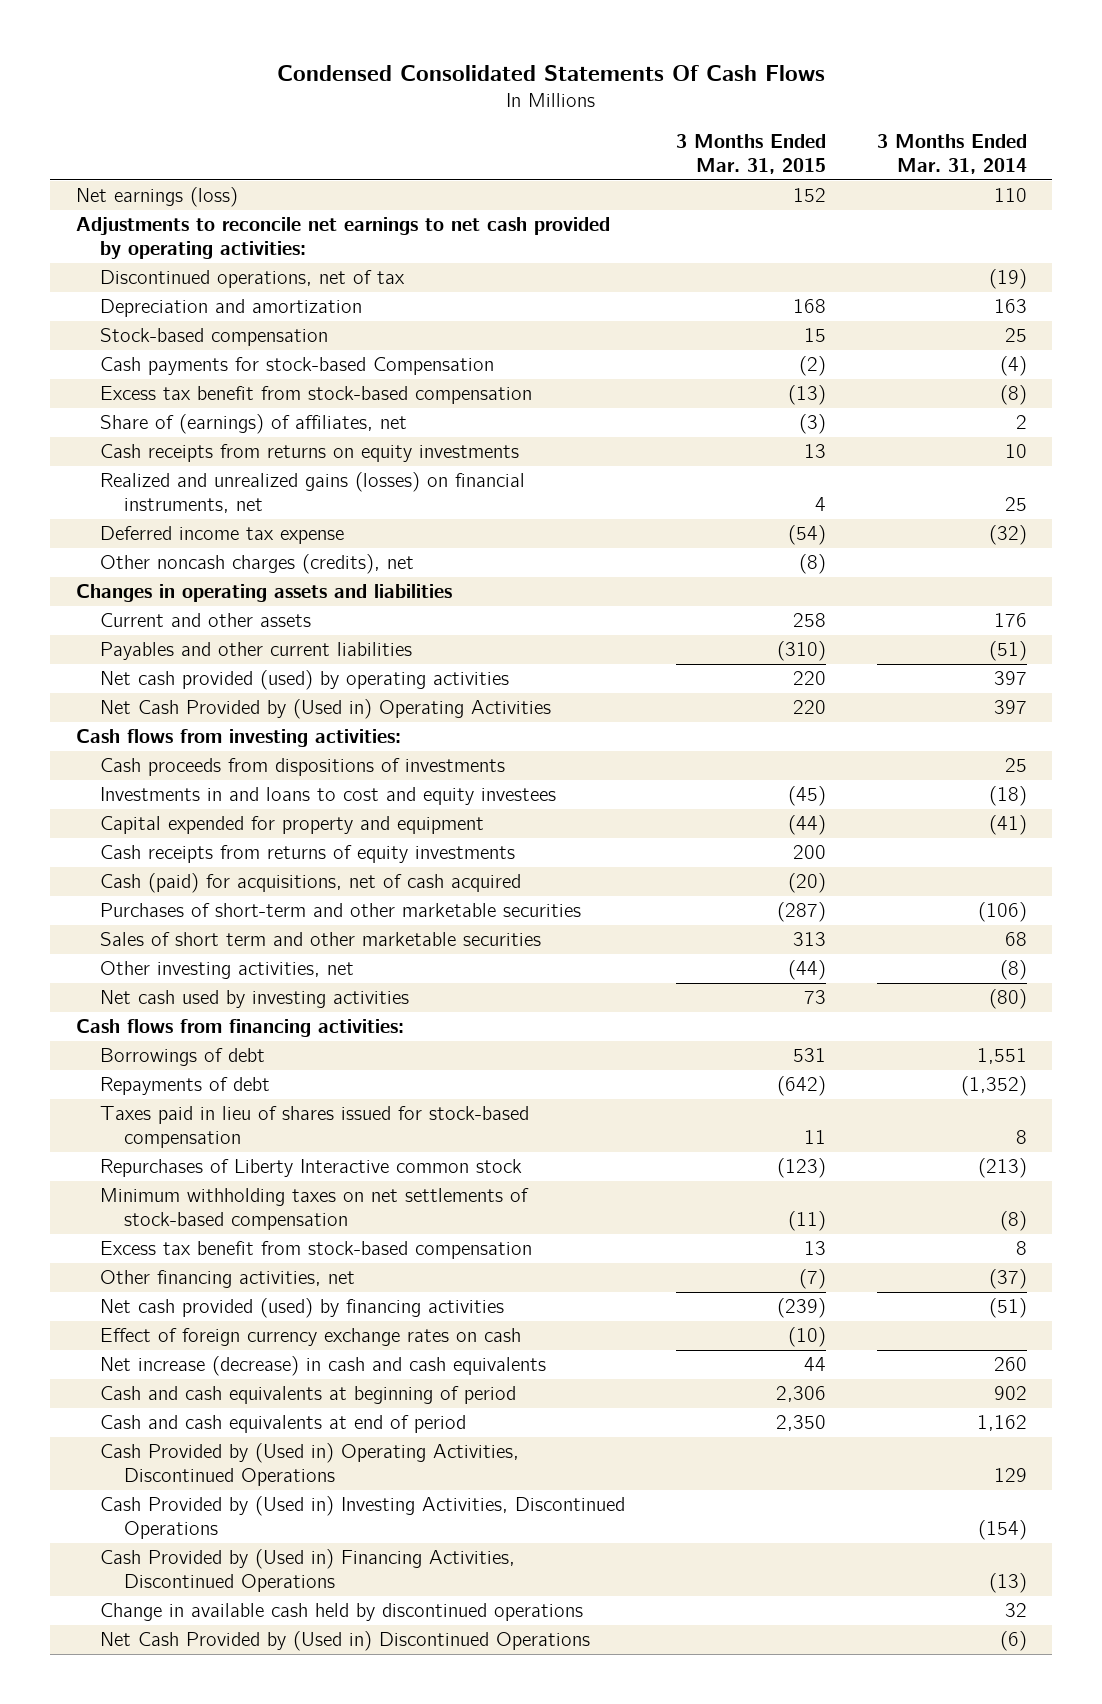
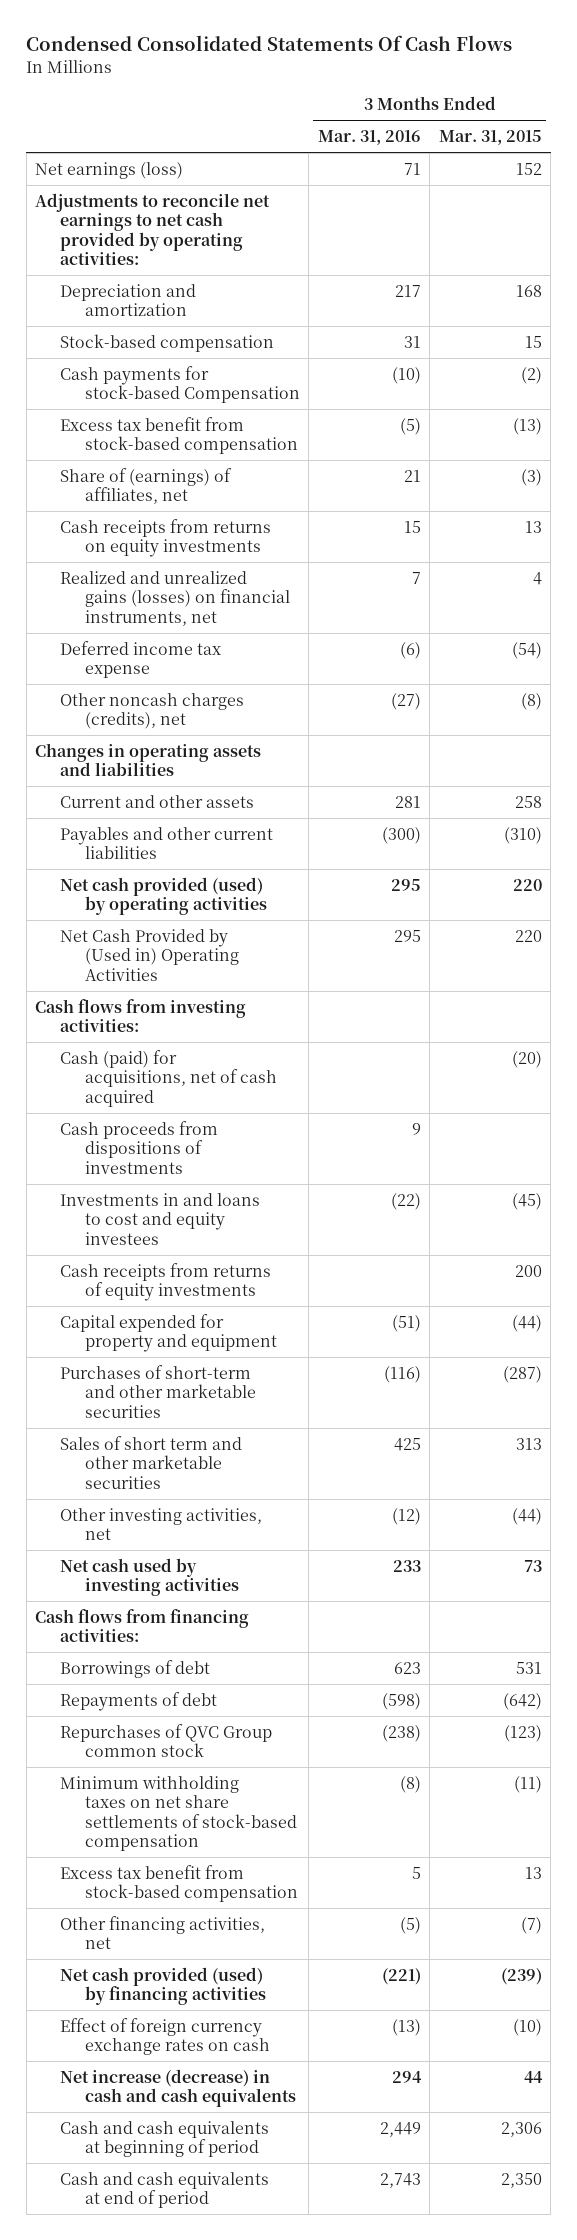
- | 3 Months Ended Mar. 31, 2015 | 3 Months Ended Mar. 31, 2014
+ | 3 Months Ended Mar. 31, 2016 | 3 Months Ended Mar. 31, 2015
- Discontinued operations, net of tax | | (19)
moved up: Cash (paid) for acquisitions, net of cash acquired | | (20)
moved down: Capital expended for property and equipment | (51) | (44)
- Taxes paid in lieu of shares issued for stock-based compensation | 11 | 8
- Repurchases of Liberty Interactive common stock | (123) | (213)
- Minimum withholding taxes on net settlements of stock-based compensation | (11) | (8)
+ Repurchases of QVC Group common stock | (238) | (123)
+ Minimum withholding taxes on net share settlements of stock-based compensation | (8) | (11)
- Cash Provided by (Used in) Operating Activities, Discontinued Operations | | 129
- Cash Provided by (Used in) Investing Activities, Discontinued Operations | | (154)
- Cash Provided by (Used in) Financing Activities, Discontinued Operations | | (13)
- Change in available cash held by discontinued operations | | 32
- Net Cash Provided by (Used in) Discontinued Operations | | (6)

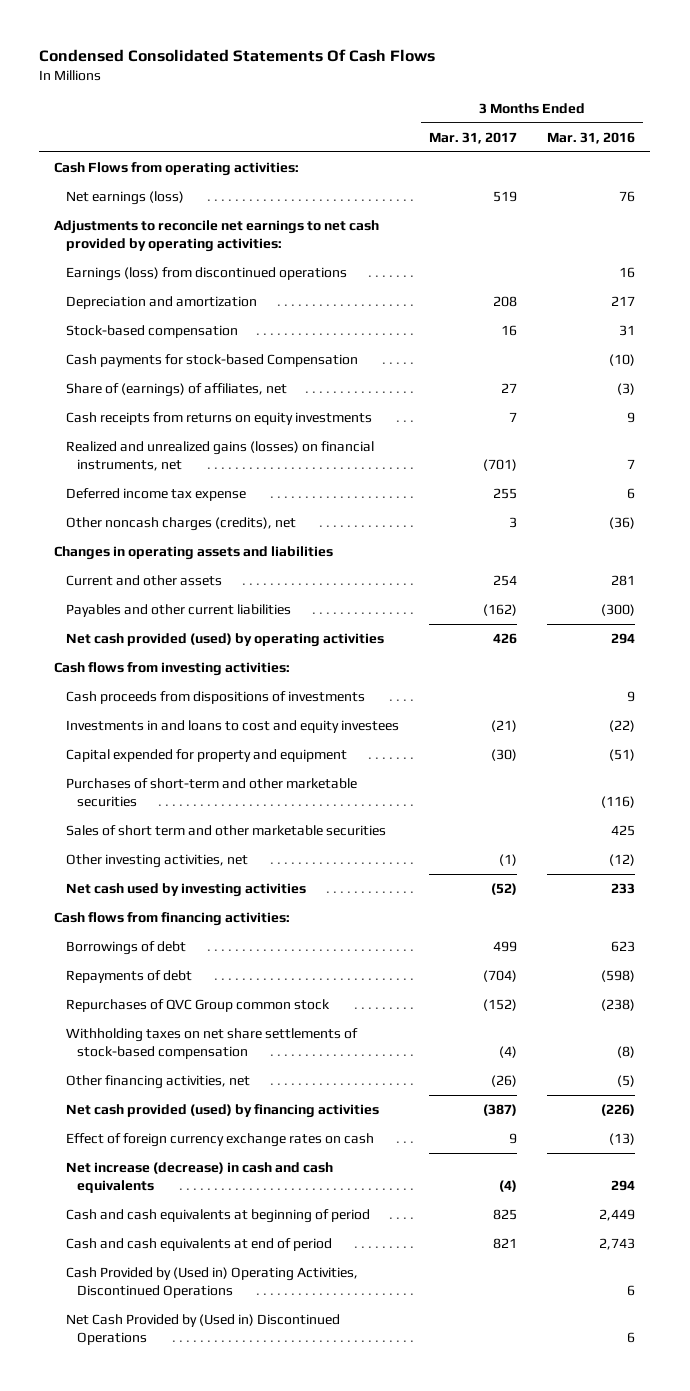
- | 3 Months Ended Mar. 31, 2016 | 3 Months Ended Mar. 31, 2015
+ | 3 Months Ended Mar. 31, 2017 | 3 Months Ended Mar. 31, 2016
- Net earnings (loss) | 71 | 152
+ Cash Flows from operating activities:
+ Net earnings (loss) | 519 | 76
+ Earnings (loss) from discontinued operations | | 16
- Excess tax benefit from stock-based compensation | (5) | (13)
- Share of (earnings) of affiliates, net | 21 | (3)
- Cash receipts from returns on equity investments | 15 | 13
+ Share of (earnings) of affiliates, net | 27 | (3)
+ Cash receipts from returns on equity investments | 7 | 9
- Deferred income tax expense | (6) | (54)
- Other noncash charges (credits), net | (27) | (8)
+ Deferred income tax expense | 255 | 6
+ Other noncash charges (credits), net | 3 | (36)
- Net cash provided (used) by operating activities | 295 | 220
- Net Cash Provided by (Used in) Operating Activities | 295 | 220
+ Net cash provided (used) by operating activities | 426 | 294
- Cash (paid) for acquisitions, net of cash acquired | | (20)
- Cash receipts from returns of equity investments | | 200
- Minimum withholding taxes on net share settlements of stock-based compensation | (8) | (11)
- Excess tax benefit from stock-based compensation | 5 | 13
+ Withholding taxes on net share settlements of stock-based compensation | (4) | (8)
- Net cash provided (used) by financing activities | (221) | (239)
+ Net cash provided (used) by financing activities | (387) | (226)
+ Cash Provided by (Used in) Operating Activities, Discontinued Operations | | 6
+ Net Cash Provided by (Used in) Discontinued Operations | | 6

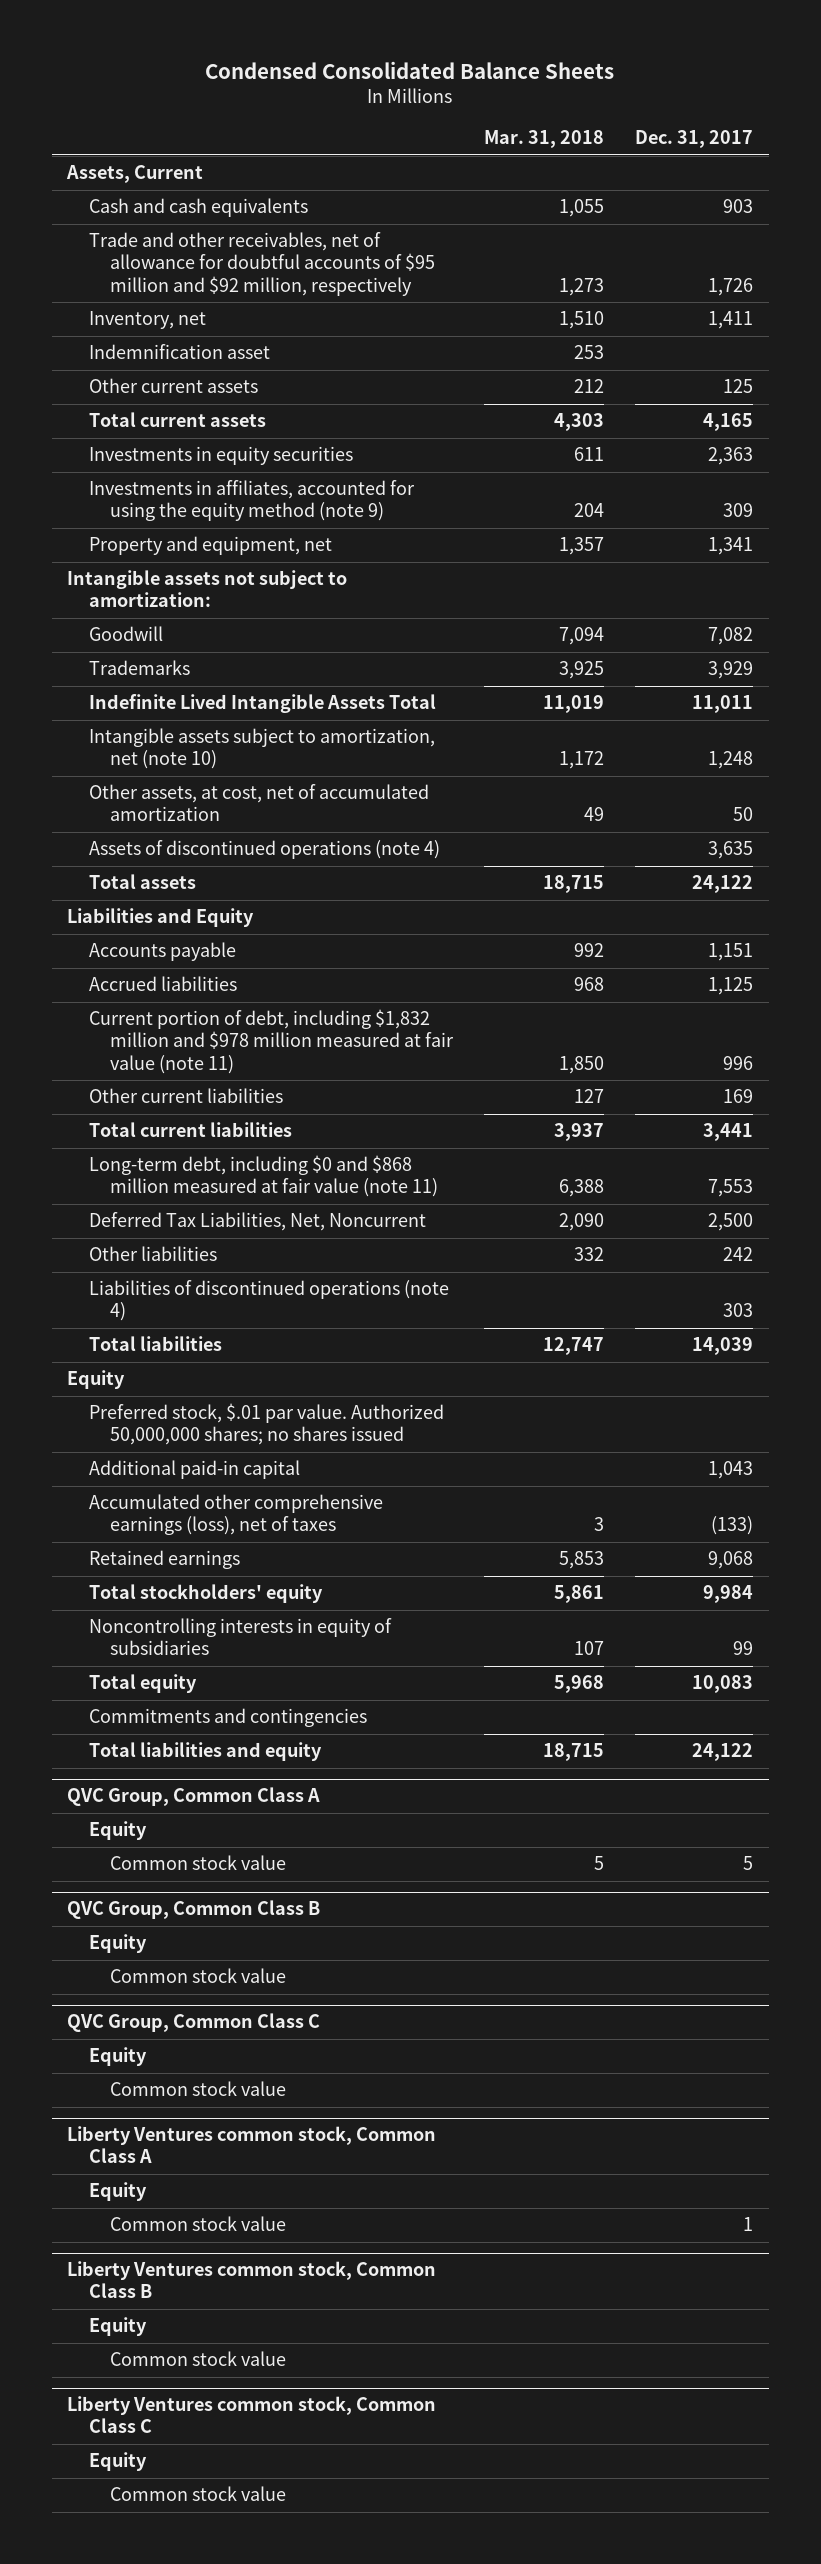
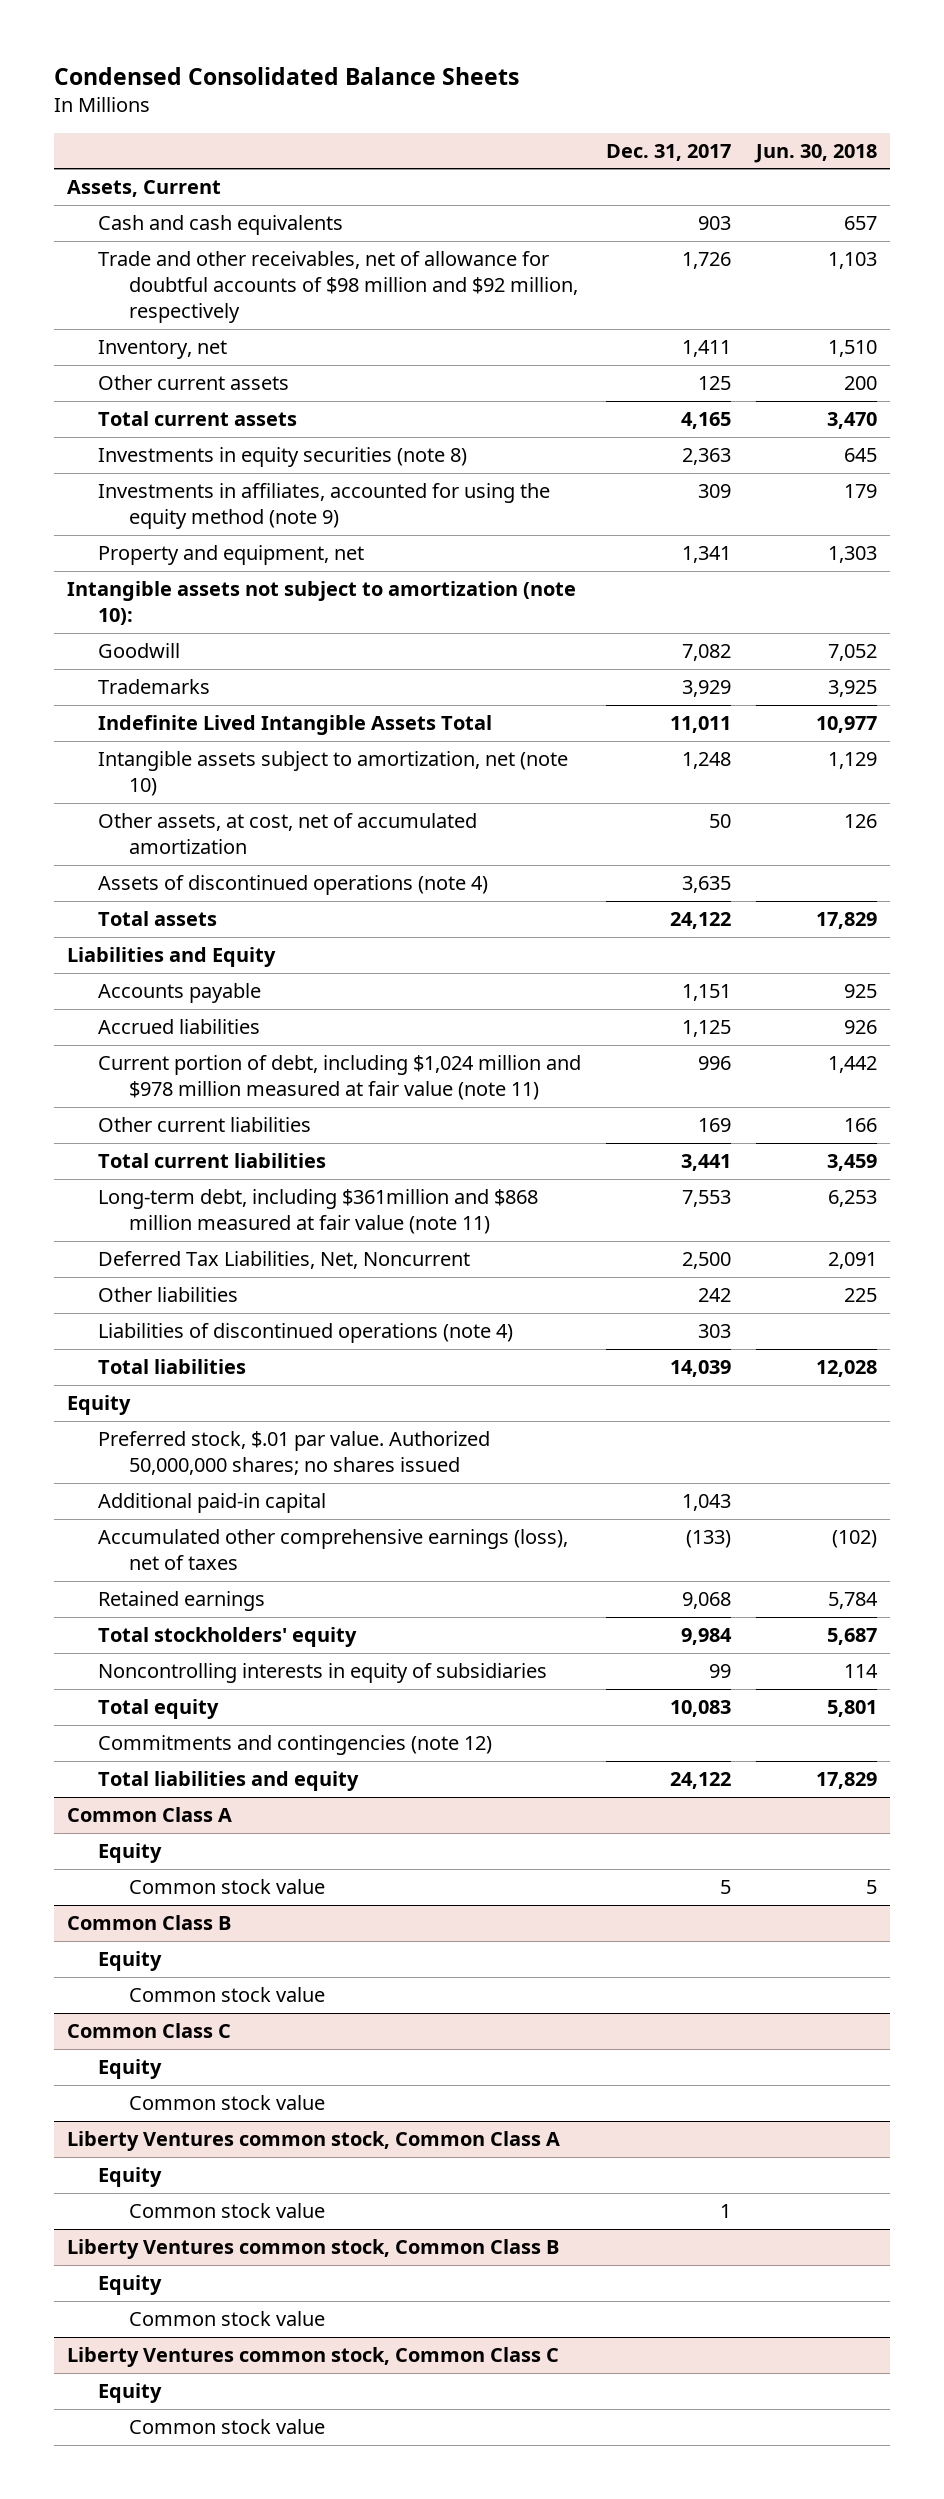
- | Mar. 31, 2018 | Dec. 31, 2017
+ | Dec. 31, 2017 | Jun. 30, 2018
- Trade and other receivables, net of allowance for doubtful accounts of $95 million and $92 million, respectively | 1,273 | 1,726
+ Trade and other receivables, net of allowance for doubtful accounts of $98 million and $92 million, respectively | 1,726 | 1,103
- Indemnification asset | 253 |
- Investments in equity securities | 611 | 2,363
+ Investments in equity securities (note 8) | 2,363 | 645
- Intangible assets not subject to amortization:
+ Intangible assets not subject to amortization (note 10):
- Current portion of debt, including $1,832 million and $978 million measured at fair value (note 11) | 1,850 | 996
+ Current portion of debt, including $1,024 million and $978 million measured at fair value (note 11) | 996 | 1,442
- Long-term debt, including $0 and $868 million measured at fair value (note 11) | 6,388 | 7,553
+ Long-term debt, including $361million and $868 million measured at fair value (note 11) | 7,553 | 6,253
- Commitments and contingencies
+ Commitments and contingencies (note 12)
- QVC Group, Common Class A
+ Common Class A
- QVC Group, Common Class B
+ Common Class B
- QVC Group, Common Class C
+ Common Class C

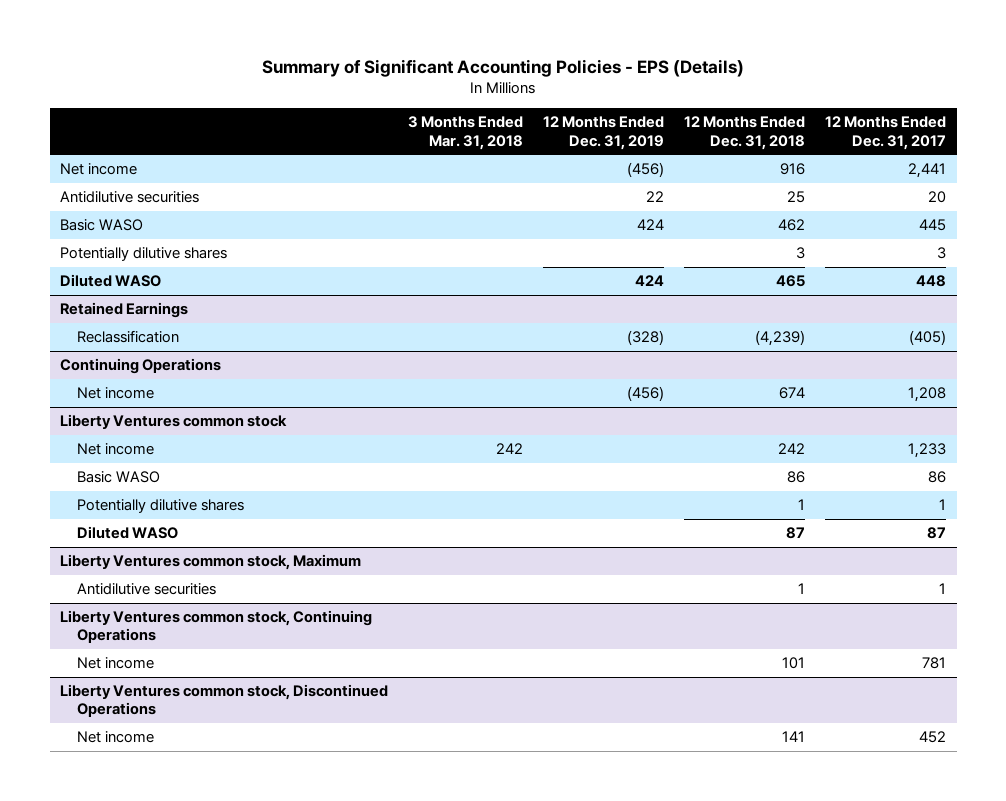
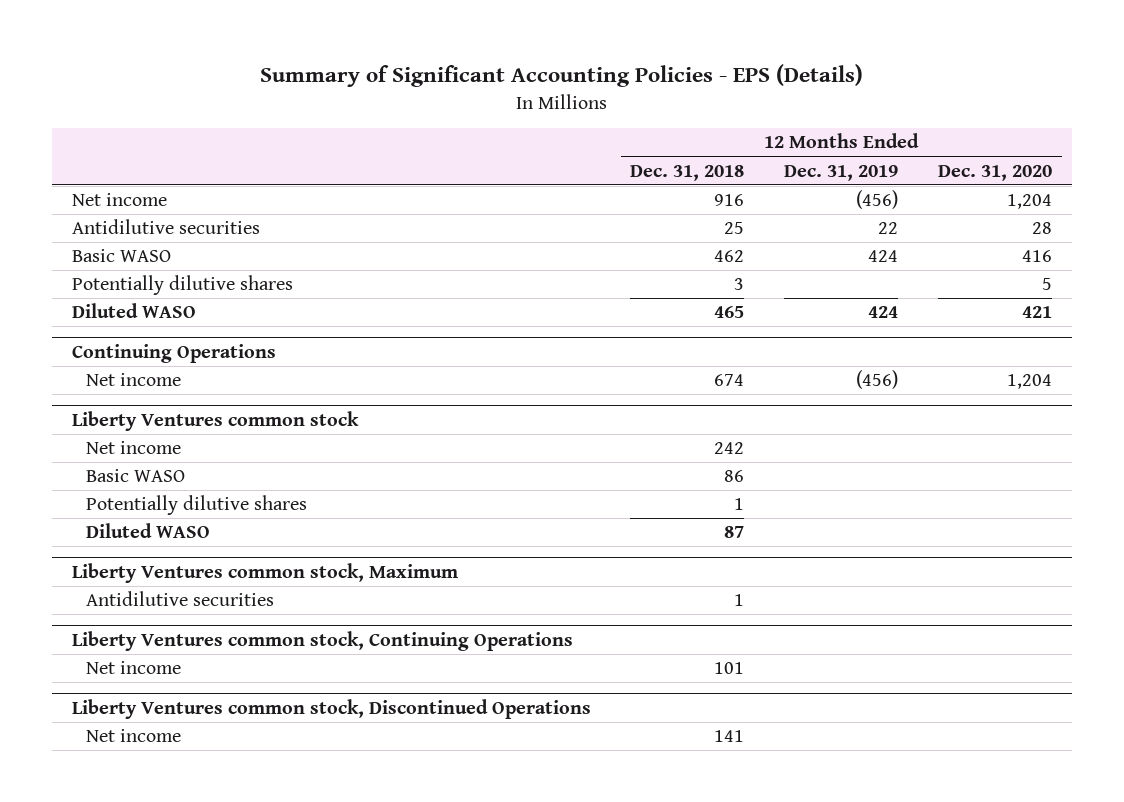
- | 3 Months Ended Mar. 31, 2018 | 12 Months Ended Dec. 31, 2019 | 12 Months Ended Dec. 31, 2018 | 12 Months Ended Dec. 31, 2017
+ | 12 Months Ended Dec. 31, 2018 | 12 Months Ended Dec. 31, 2019 | 12 Months Ended Dec. 31, 2020
- Retained Earnings
- Reclassification | | (328) | (4,239) | (405)

